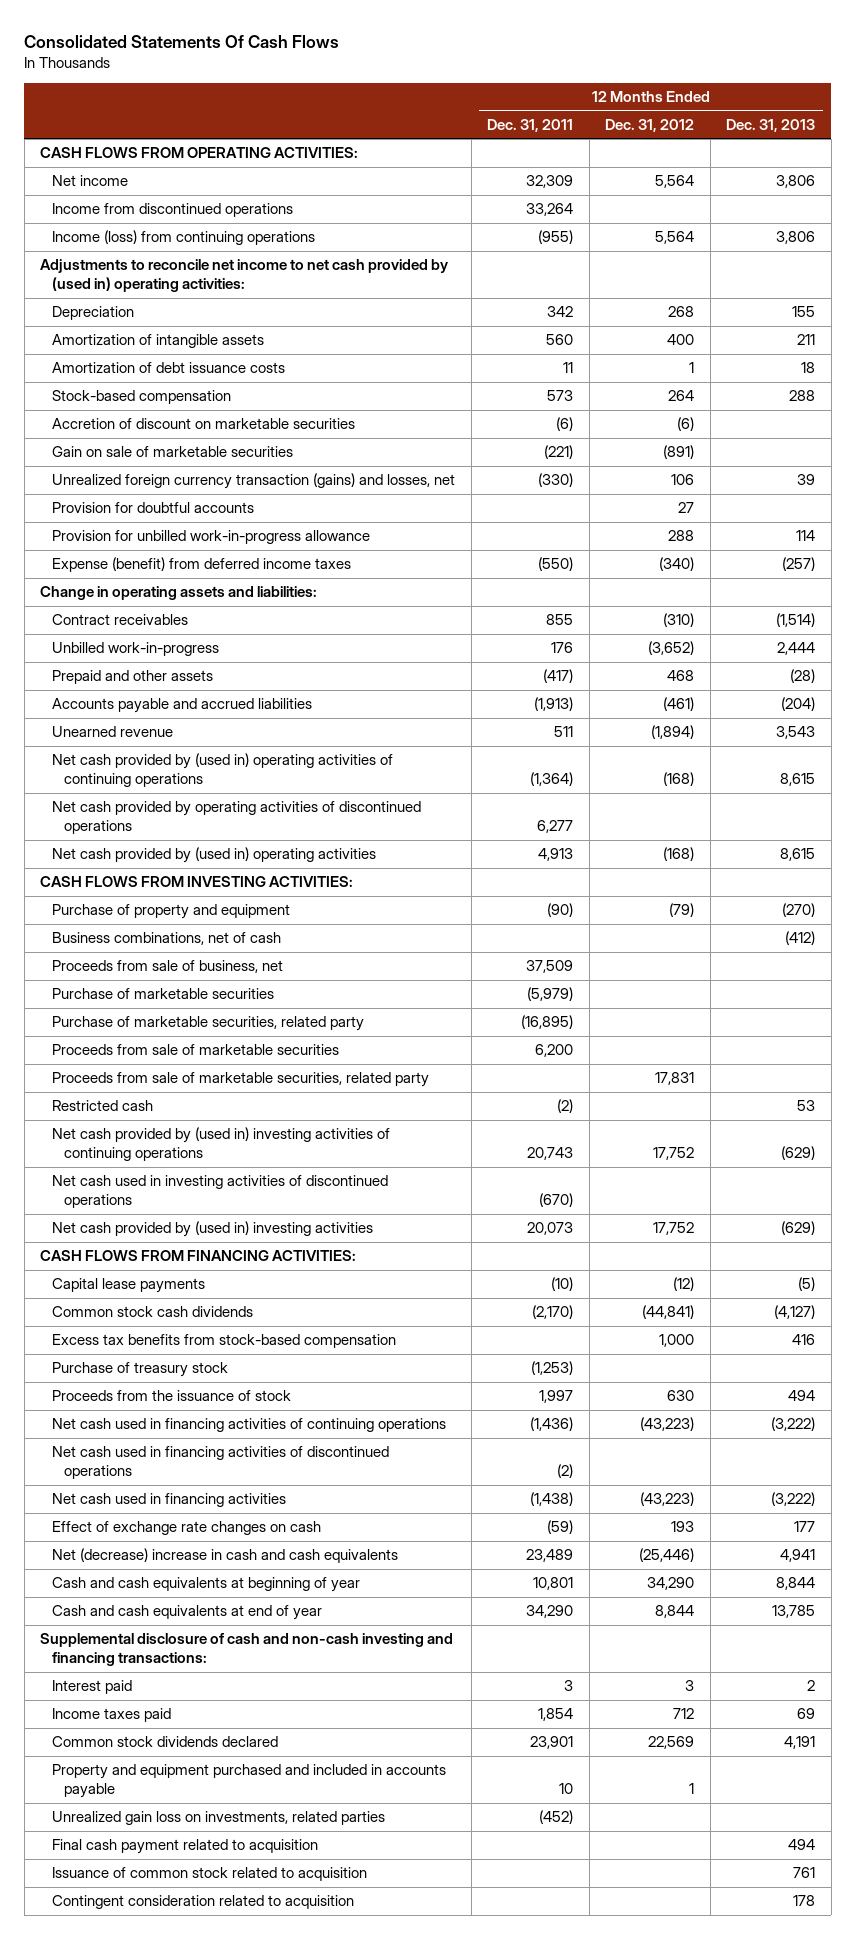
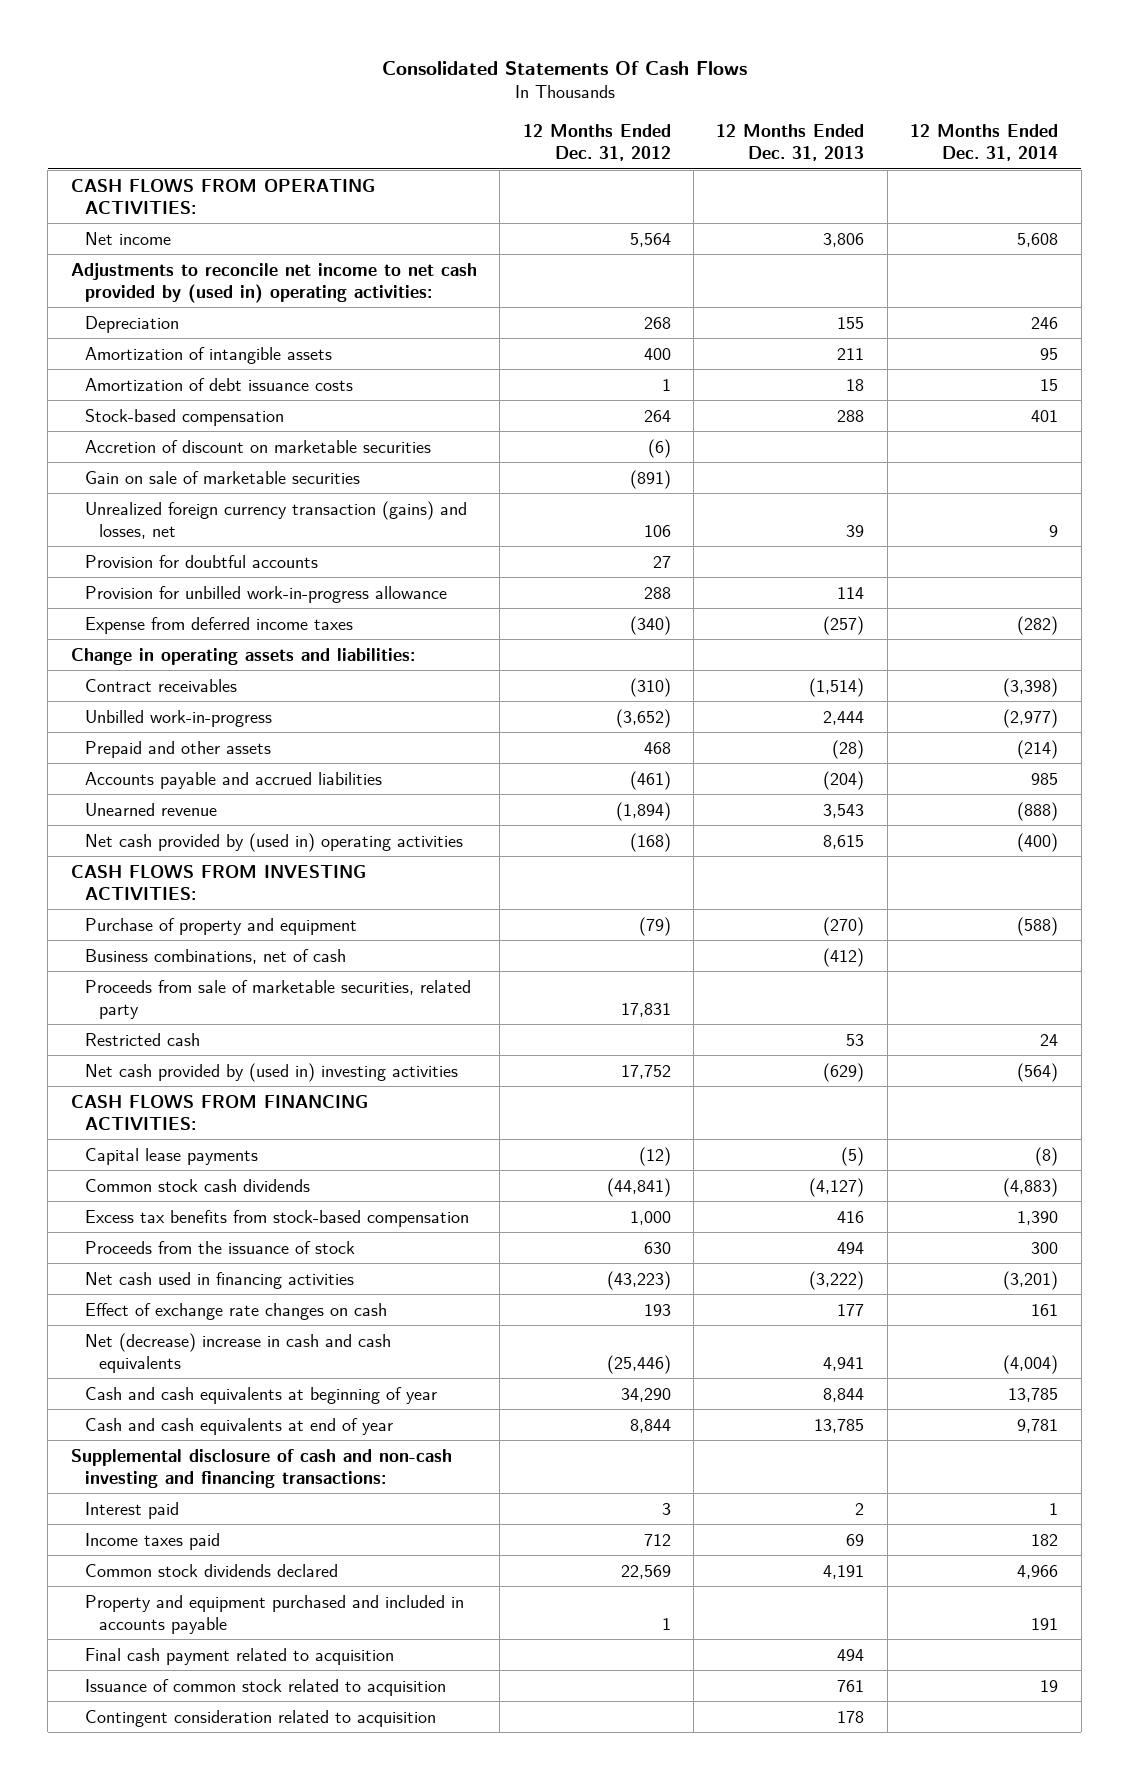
- | 12 Months Ended Dec. 31, 2011 | 12 Months Ended Dec. 31, 2012 | 12 Months Ended Dec. 31, 2013
+ | 12 Months Ended Dec. 31, 2012 | 12 Months Ended Dec. 31, 2013 | 12 Months Ended Dec. 31, 2014
- Income from discontinued operations | 33,264 | |
- Income (loss) from continuing operations | (955) | 5,564 | 3,806
- Expense (benefit) from deferred income taxes | (550) | (340) | (257)
+ Expense from deferred income taxes | (340) | (257) | (282)
- Net cash provided by (used in) operating activities of continuing operations | (1,364) | (168) | 8,615
- Net cash provided by operating activities of discontinued operations | 6,277 | |
- Proceeds from sale of business, net | 37,509 | |
- Purchase of marketable securities | (5,979) | |
- Purchase of marketable securities, related party | (16,895) | |
- Proceeds from sale of marketable securities | 6,200 | |
- Net cash provided by (used in) investing activities of continuing operations | 20,743 | 17,752 | (629)
- Net cash used in investing activities of discontinued operations | (670) | |
- Purchase of treasury stock | (1,253) | |
- Net cash used in financing activities of continuing operations | (1,436) | (43,223) | (3,222)
- Net cash used in financing activities of discontinued operations | (2) | |
- Unrealized gain loss on investments, related parties | (452) | |

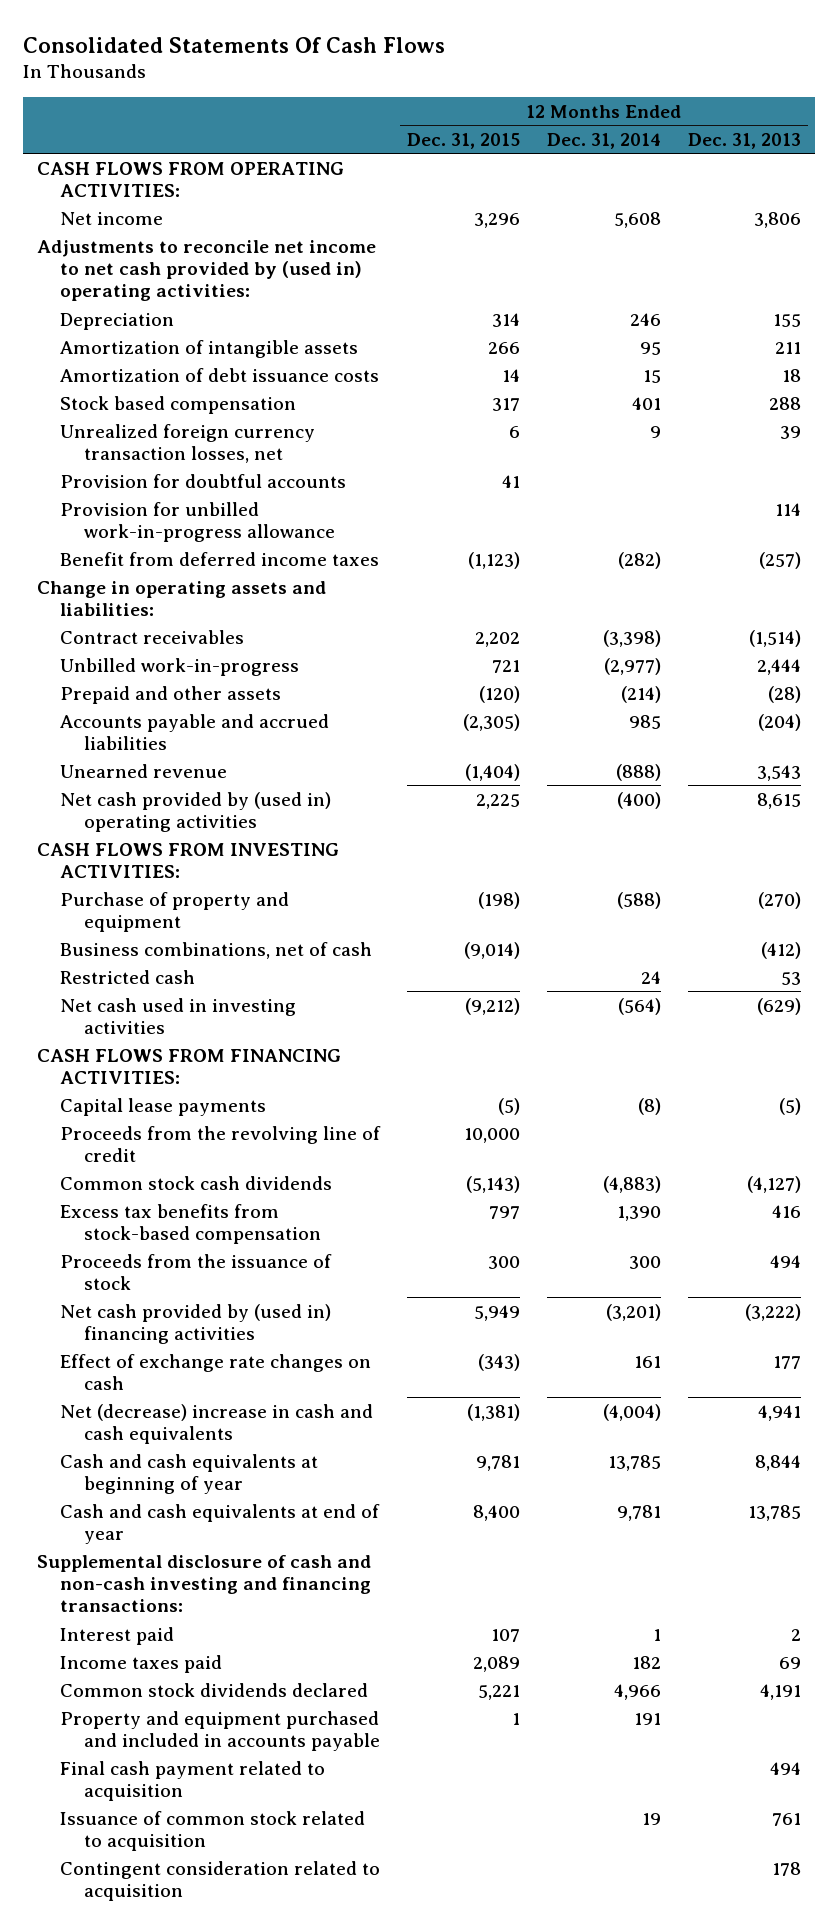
- | 12 Months Ended Dec. 31, 2012 | 12 Months Ended Dec. 31, 2013 | 12 Months Ended Dec. 31, 2014
+ | 12 Months Ended Dec. 31, 2015 | 12 Months Ended Dec. 31, 2014 | 12 Months Ended Dec. 31, 2013
- Stock-based compensation | 264 | 288 | 401
- Accretion of discount on marketable securities | (6) | |
- Gain on sale of marketable securities | (891) | |
- Unrealized foreign currency transaction (gains) and losses, net | 106 | 39 | 9
+ Stock based compensation | 317 | 401 | 288
+ Unrealized foreign currency transaction losses, net | 6 | 9 | 39
- Expense from deferred income taxes | (340) | (257) | (282)
+ Benefit from deferred income taxes | (1,123) | (282) | (257)
- Proceeds from sale of marketable securities, related party | 17,831 | |
- Net cash provided by (used in) investing activities | 17,752 | (629) | (564)
+ Net cash used in investing activities | (9,212) | (564) | (629)
+ Proceeds from the revolving line of credit | 10,000 | |
- Net cash used in financing activities | (43,223) | (3,222) | (3,201)
+ Net cash provided by (used in) financing activities | 5,949 | (3,201) | (3,222)

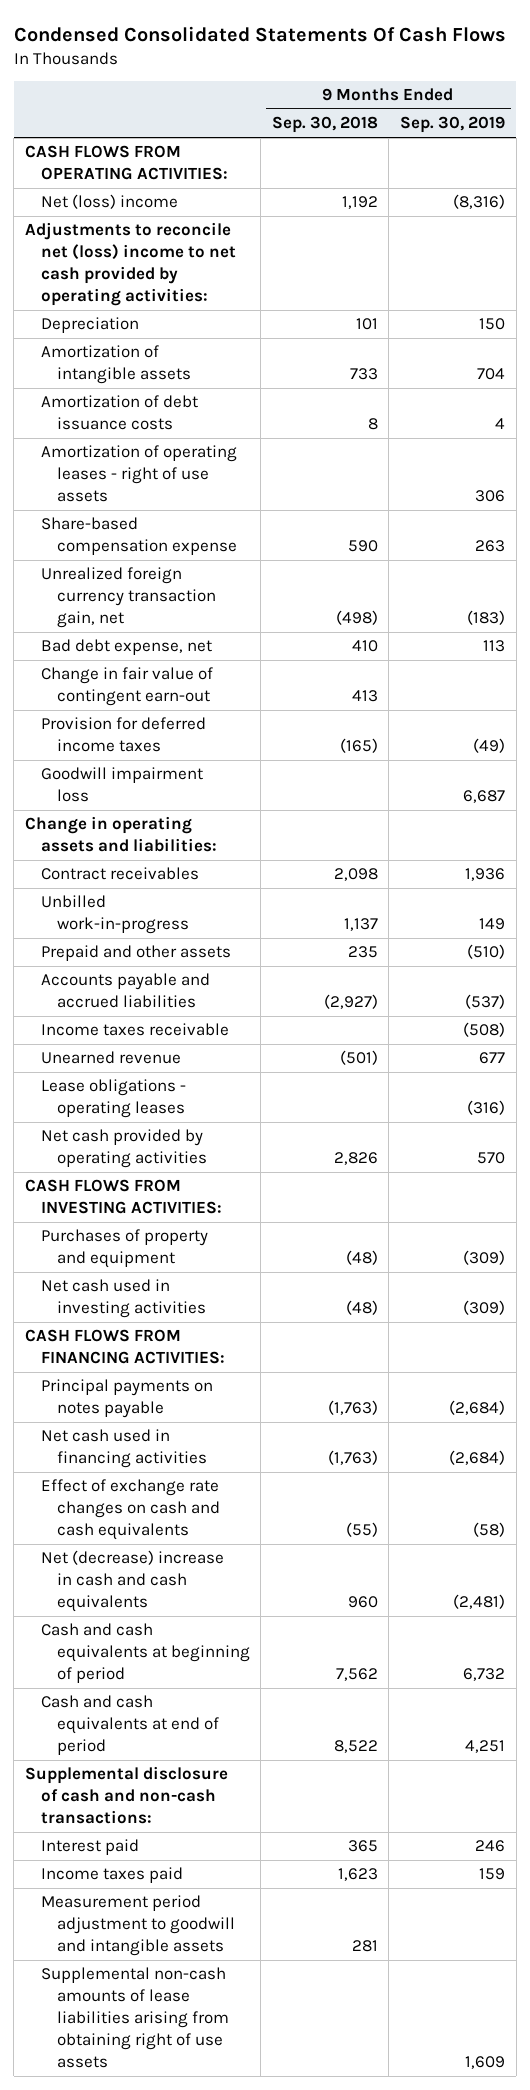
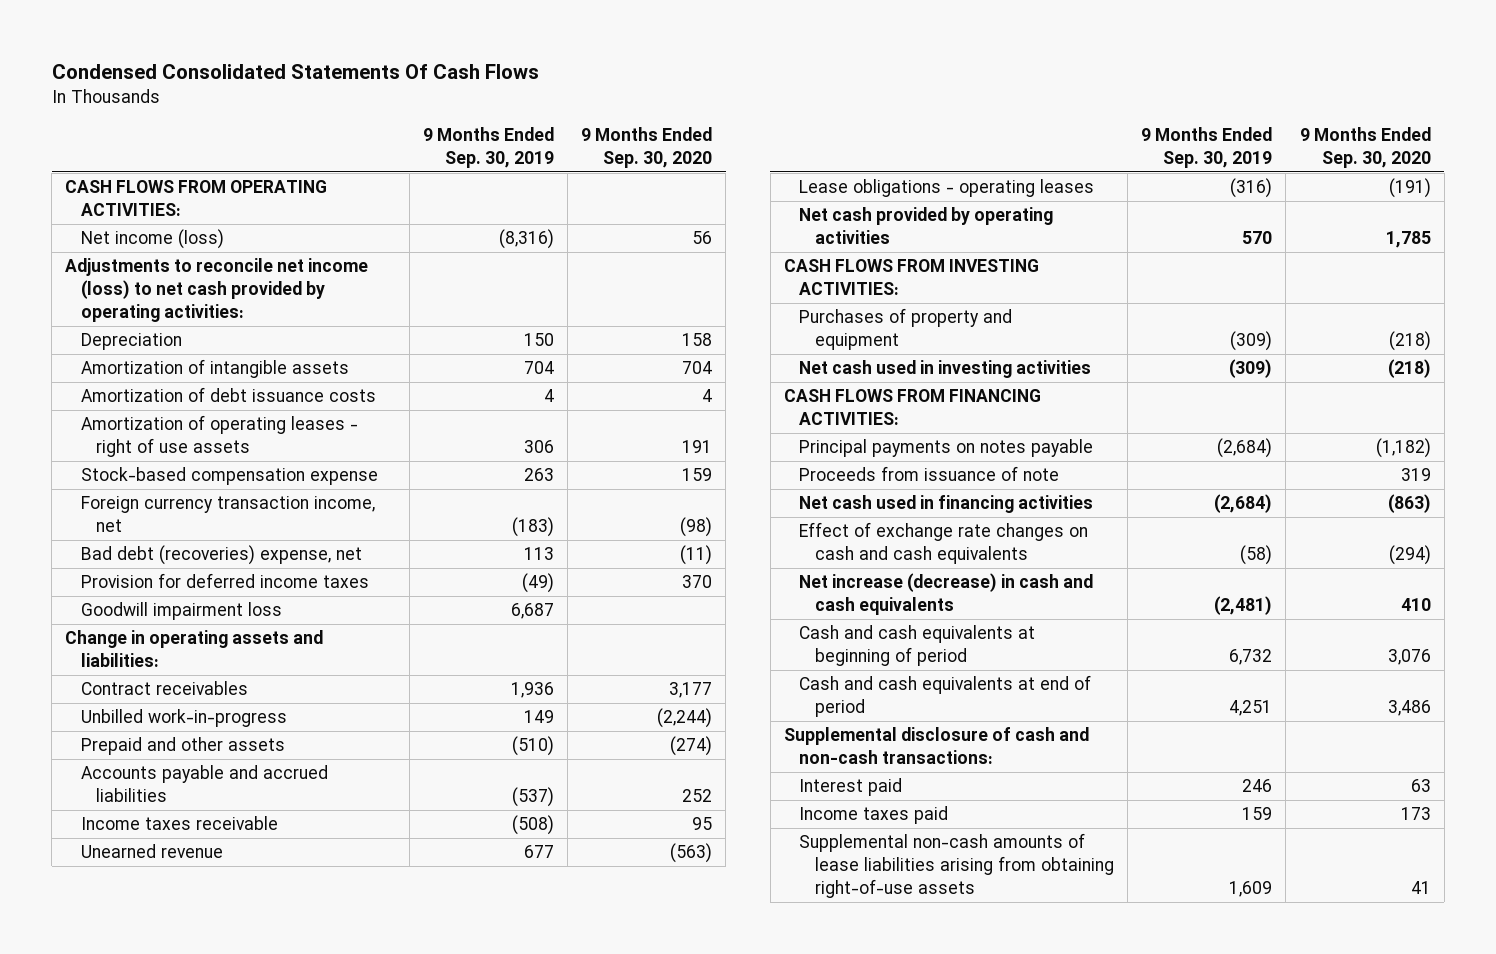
- | 9 Months Ended Sep. 30, 2018 | 9 Months Ended Sep. 30, 2019
+ | 9 Months Ended Sep. 30, 2019 | 9 Months Ended Sep. 30, 2020
- Net (loss) income | 1,192 | (8,316)
- Adjustments to reconcile net (loss) income to net cash provided by operating activities:
+ Net income (loss) | (8,316) | 56
+ Adjustments to reconcile net income (loss) to net cash provided by operating activities:
- Share-based compensation expense | 590 | 263
- Unrealized foreign currency transaction gain, net | (498) | (183)
- Bad debt expense, net | 410 | 113
- Change in fair value of contingent earn-out | 413 |
+ Stock-based compensation expense | 263 | 159
+ Foreign currency transaction income, net | (183) | (98)
+ Bad debt (recoveries) expense, net | 113 | (11)
+ Proceeds from issuance of note | | 319
- Net (decrease) increase in cash and cash equivalents | 960 | (2,481)
+ Net increase (decrease) in cash and cash equivalents | (2,481) | 410
- Measurement period adjustment to goodwill and intangible assets | 281 |
- Supplemental non-cash amounts of lease liabilities arising from obtaining right of use assets | | 1,609
+ Supplemental non-cash amounts of lease liabilities arising from obtaining right-of-use assets | 1,609 | 41

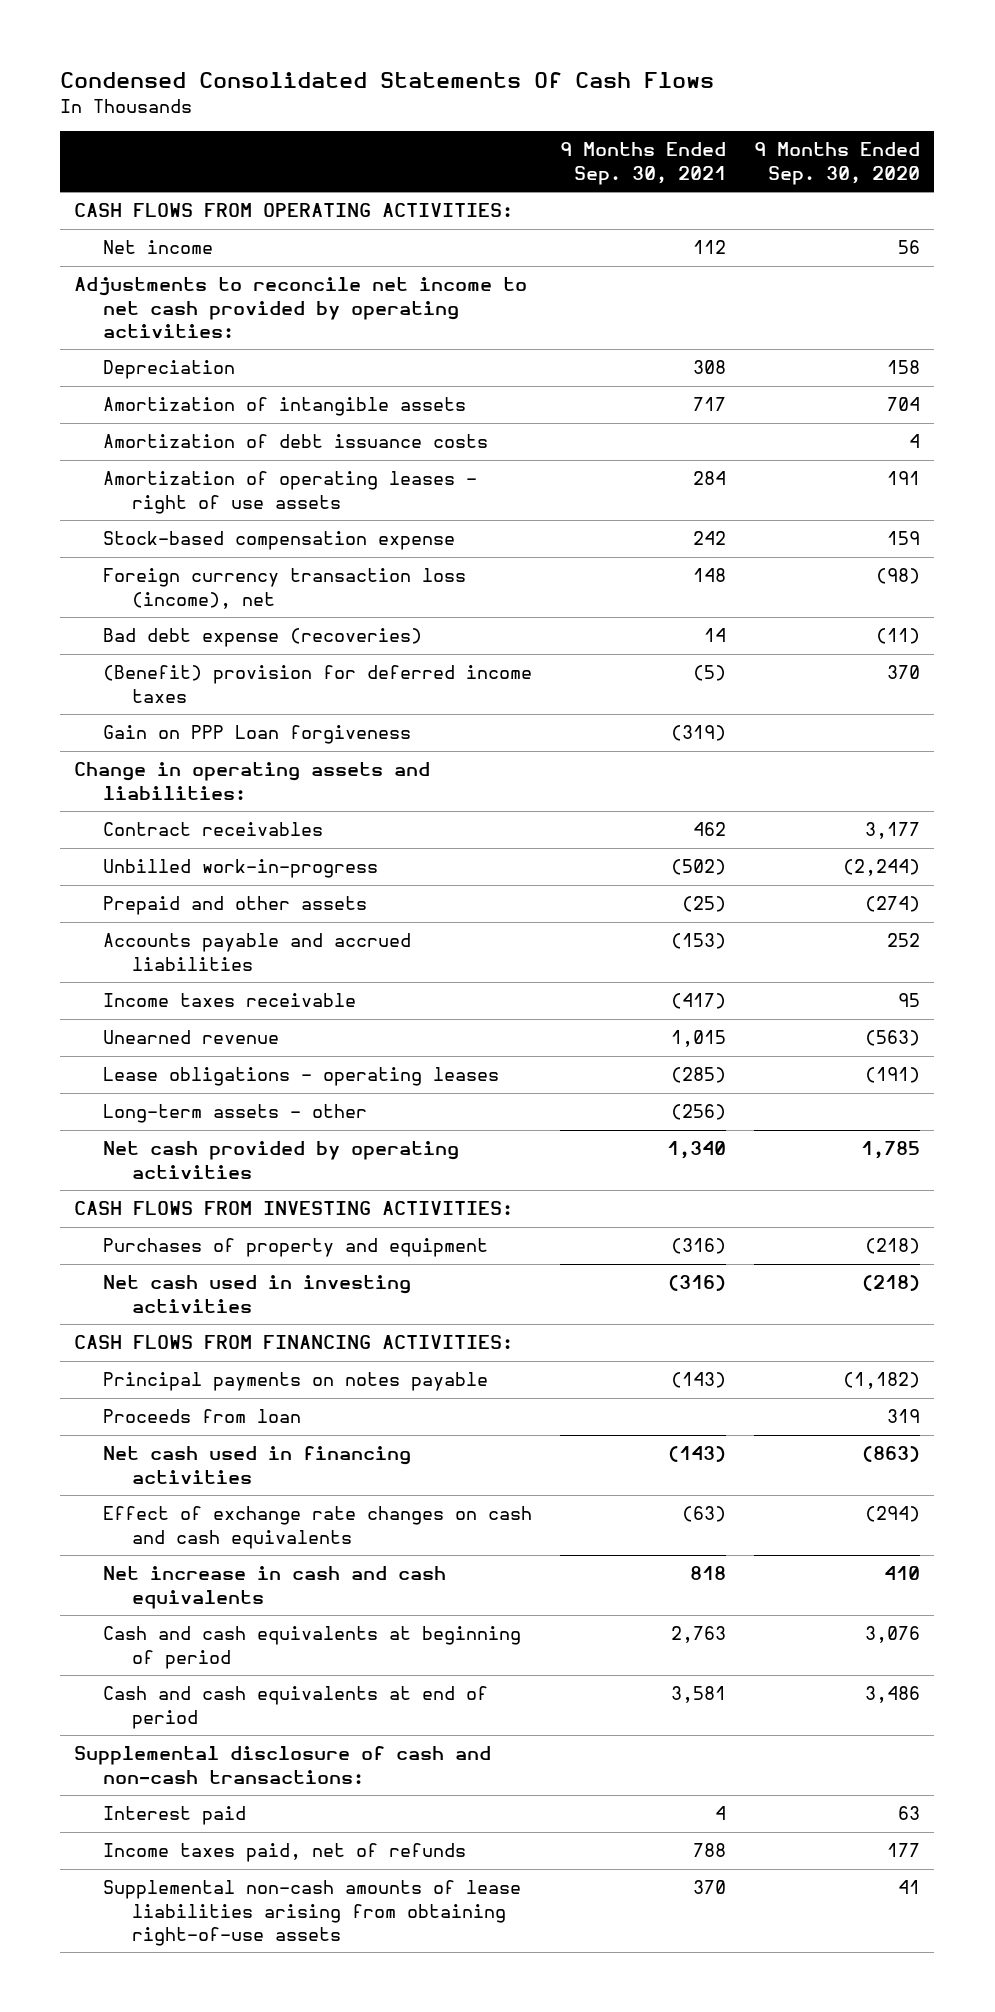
- | 9 Months Ended Sep. 30, 2019 | 9 Months Ended Sep. 30, 2020
+ | 9 Months Ended Sep. 30, 2021 | 9 Months Ended Sep. 30, 2020
- Net income (loss) | (8,316) | 56
- Adjustments to reconcile net income (loss) to net cash provided by operating activities:
+ Net income | 112 | 56
+ Adjustments to reconcile net income to net cash provided by operating activities:
- Foreign currency transaction income, net | (183) | (98)
- Bad debt (recoveries) expense, net | 113 | (11)
- Provision for deferred income taxes | (49) | 370
- Goodwill impairment loss | 6,687 |
+ Foreign currency transaction loss (income), net | 148 | (98)
+ Bad debt expense (recoveries) | 14 | (11)
+ (Benefit) provision for deferred income taxes | (5) | 370
+ Gain on PPP Loan forgiveness | (319) |
+ Long-term assets - other | (256) |
- Proceeds from issuance of note | | 319
+ Proceeds from loan | | 319
- Net increase (decrease) in cash and cash equivalents | (2,481) | 410
+ Net increase in cash and cash equivalents | 818 | 410
- Income taxes paid | 159 | 173
+ Income taxes paid, net of refunds | 788 | 177

